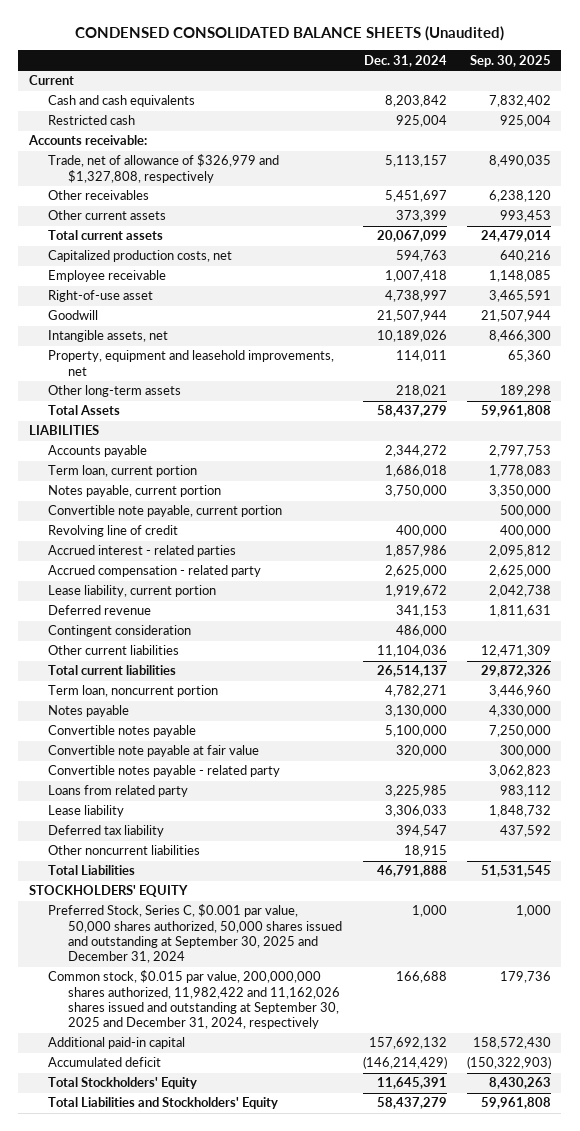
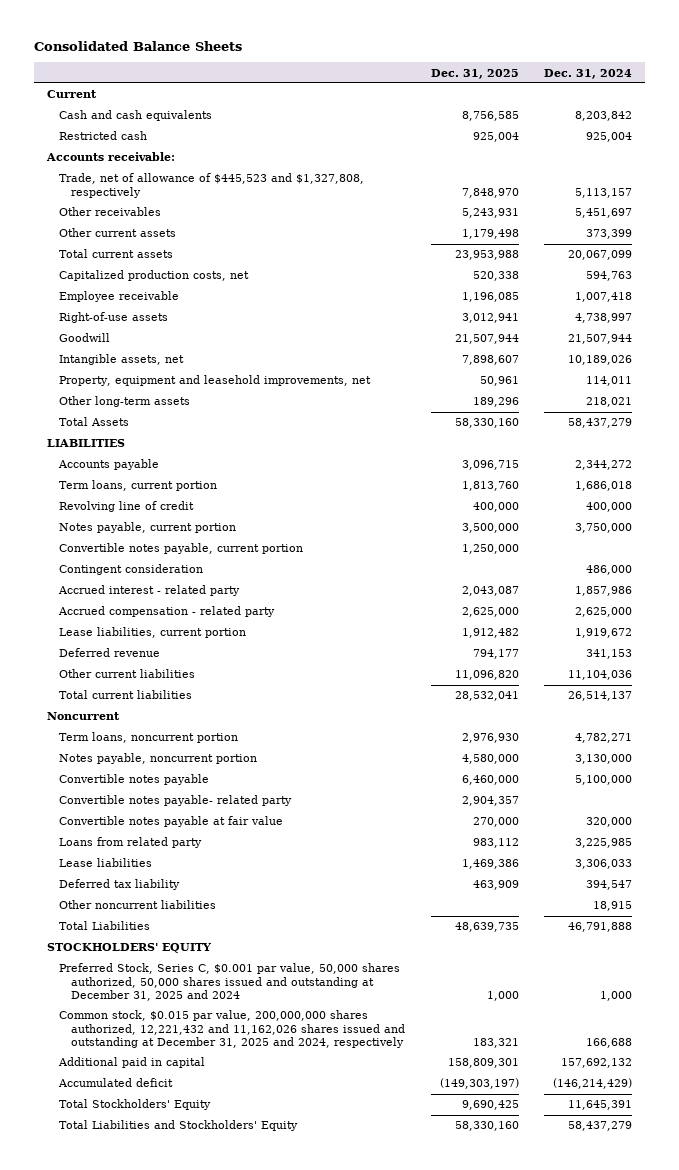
- CONDENSED CONSOLIDATED BALANCE SHEETS (Unaudited)
+ Consolidated Balance Sheets
- | Dec. 31, 2024 | Sep. 30, 2025
+ | Dec. 31, 2025 | Dec. 31, 2024
- Trade, net of allowance of $326,979 and $1,327,808, respectively | 5,113,157 | 8,490,035
+ Trade, net of allowance of $445,523 and $1,327,808, respectively | 7,848,970 | 5,113,157
- Right-of-use asset | 4,738,997 | 3,465,591
+ Right-of-use assets | 3,012,941 | 4,738,997
- Term loan, current portion | 1,686,018 | 1,778,083
- Convertible note payable, current portion | | 500,000
+ Term loans, current portion | 1,813,760 | 1,686,018
- Accrued interest - related parties | 1,857,986 | 2,095,812
moved down: Notes payable, current portion | 3,500,000 | 3,750,000
+ Convertible notes payable, current portion | 1,250,000 |
moved up: Contingent consideration | | 486,000
+ Accrued interest - related party | 2,043,087 | 1,857,986
- Lease liability, current portion | 1,919,672 | 2,042,738
+ Lease liabilities, current portion | 1,912,482 | 1,919,672
- Term loan, noncurrent portion | 4,782,271 | 3,446,960
- Notes payable | 3,130,000 | 4,330,000
+ Noncurrent
+ Term loans, noncurrent portion | 2,976,930 | 4,782,271
+ Notes payable, noncurrent portion | 4,580,000 | 3,130,000
- Convertible note payable at fair value | 320,000 | 300,000
- Convertible notes payable - related party | | 3,062,823
+ Convertible notes payable- related party | 2,904,357 |
+ Convertible notes payable at fair value | 270,000 | 320,000
- Lease liability | 3,306,033 | 1,848,732
+ Lease liabilities | 1,469,386 | 3,306,033
- Preferred Stock, Series C, $0.001 par value, 50,000 shares authorized, 50,000 shares issued and outstanding at September 30, 2025 and December 31, 2024 | 1,000 | 1,000
- Common stock, $0.015 par value, 200,000,000 shares authorized, 11,982,422 and 11,162,026 shares issued and outstanding at September 30, 2025 and December 31, 2024, respectively | 166,688 | 179,736
- Additional paid-in capital | 157,692,132 | 158,572,430
+ Preferred Stock, Series C, $0.001 par value, 50,000 shares authorized, 50,000 shares issued and outstanding at December 31, 2025 and 2024 | 1,000 | 1,000
+ Common stock, $0.015 par value, 200,000,000 shares authorized, 12,221,432 and 11,162,026 shares issued and outstanding at December 31, 2025 and 2024, respectively | 183,321 | 166,688
+ Additional paid in capital | 158,809,301 | 157,692,132

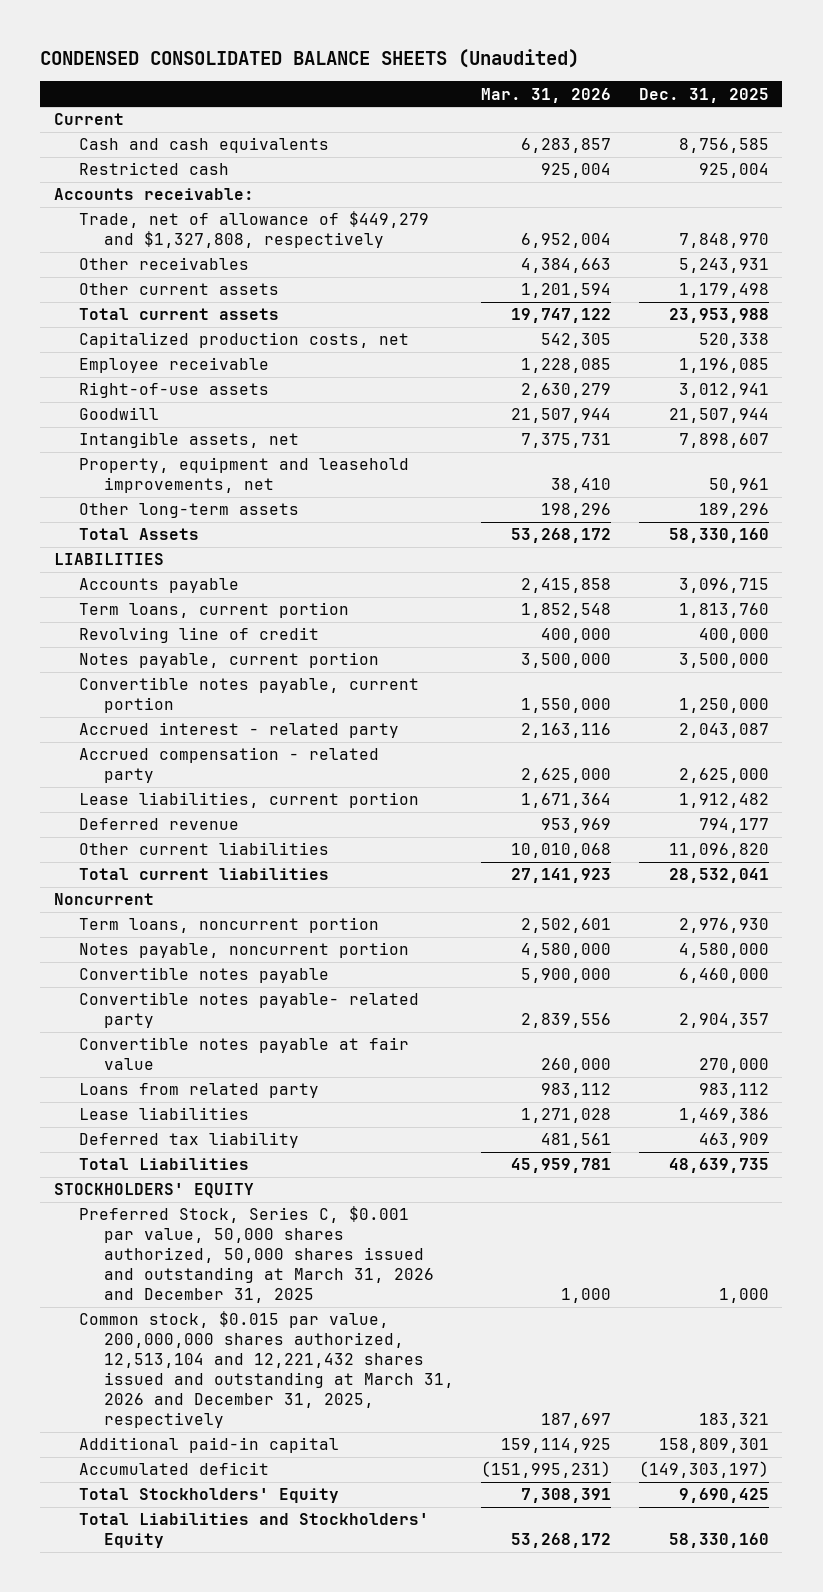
- Consolidated Balance Sheets
+ CONDENSED CONSOLIDATED BALANCE SHEETS (Unaudited)
- | Dec. 31, 2025 | Dec. 31, 2024
+ | Mar. 31, 2026 | Dec. 31, 2025
- Trade, net of allowance of $445,523 and $1,327,808, respectively | 7,848,970 | 5,113,157
+ Trade, net of allowance of $449,279 and $1,327,808, respectively | 6,952,004 | 7,848,970
- Contingent consideration | | 486,000
- Other noncurrent liabilities | | 18,915
- Preferred Stock, Series C, $0.001 par value, 50,000 shares authorized, 50,000 shares issued and outstanding at December 31, 2025 and 2024 | 1,000 | 1,000
- Common stock, $0.015 par value, 200,000,000 shares authorized, 12,221,432 and 11,162,026 shares issued and outstanding at December 31, 2025 and 2024, respectively | 183,321 | 166,688
- Additional paid in capital | 158,809,301 | 157,692,132
+ Preferred Stock, Series C, $0.001 par value, 50,000 shares authorized, 50,000 shares issued and outstanding at March 31, 2026 and December 31, 2025 | 1,000 | 1,000
+ Common stock, $0.015 par value, 200,000,000 shares authorized, 12,513,104 and 12,221,432 shares issued and outstanding at March 31, 2026 and December 31, 2025, respectively | 187,697 | 183,321
+ Additional paid-in capital | 159,114,925 | 158,809,301

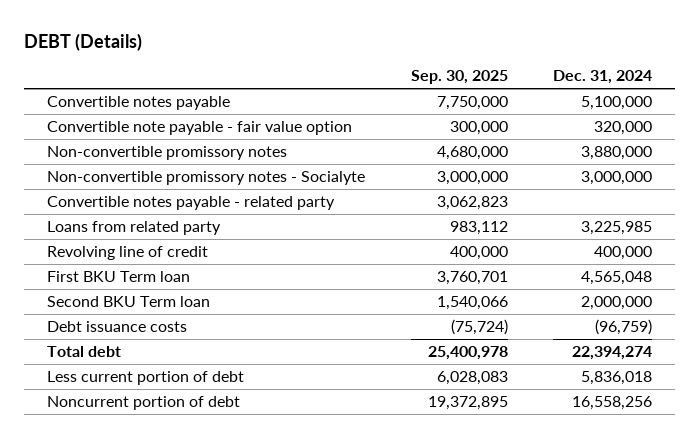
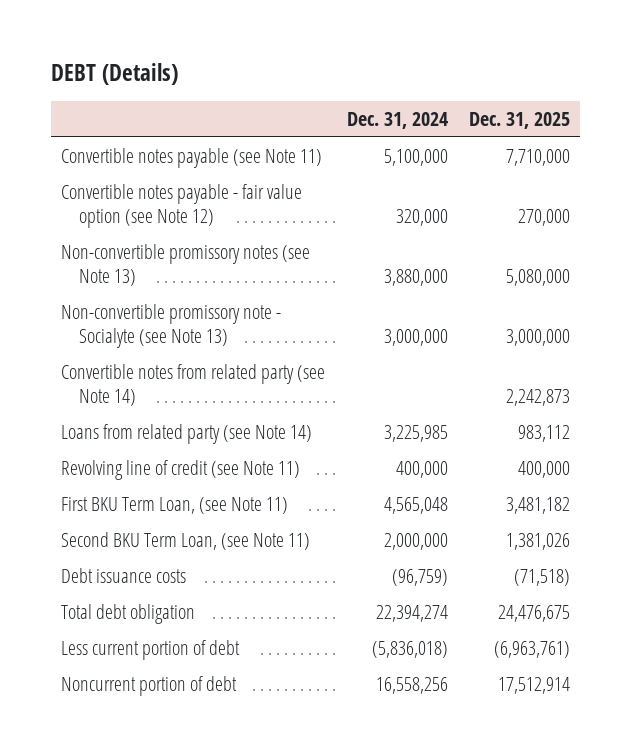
- | Sep. 30, 2025 | Dec. 31, 2024
+ | Dec. 31, 2024 | Dec. 31, 2025
- Convertible notes payable | 7,750,000 | 5,100,000
- Convertible note payable - fair value option | 300,000 | 320,000
- Non-convertible promissory notes | 4,680,000 | 3,880,000
- Non-convertible promissory notes - Socialyte | 3,000,000 | 3,000,000
- Convertible notes payable - related party | 3,062,823 |
- Loans from related party | 983,112 | 3,225,985
- Revolving line of credit | 400,000 | 400,000
- First BKU Term loan | 3,760,701 | 4,565,048
- Second BKU Term loan | 1,540,066 | 2,000,000
+ Convertible notes payable (see Note 11) | 5,100,000 | 7,710,000
+ Convertible notes payable - fair value option (see Note 12) | 320,000 | 270,000
+ Non-convertible promissory notes (see Note 13) | 3,880,000 | 5,080,000
+ Non-convertible promissory note - Socialyte (see Note 13) | 3,000,000 | 3,000,000
+ Convertible notes from related party (see Note 14) | | 2,242,873
+ Loans from related party (see Note 14) | 3,225,985 | 983,112
+ Revolving line of credit (see Note 11) | 400,000 | 400,000
+ First BKU Term Loan, (see Note 11) | 4,565,048 | 3,481,182
+ Second BKU Term Loan, (see Note 11) | 2,000,000 | 1,381,026
- Total debt | 25,400,978 | 22,394,274
- Less current portion of debt | 6,028,083 | 5,836,018
+ Total debt obligation | 22,394,274 | 24,476,675
+ Less current portion of debt | (5,836,018) | (6,963,761)

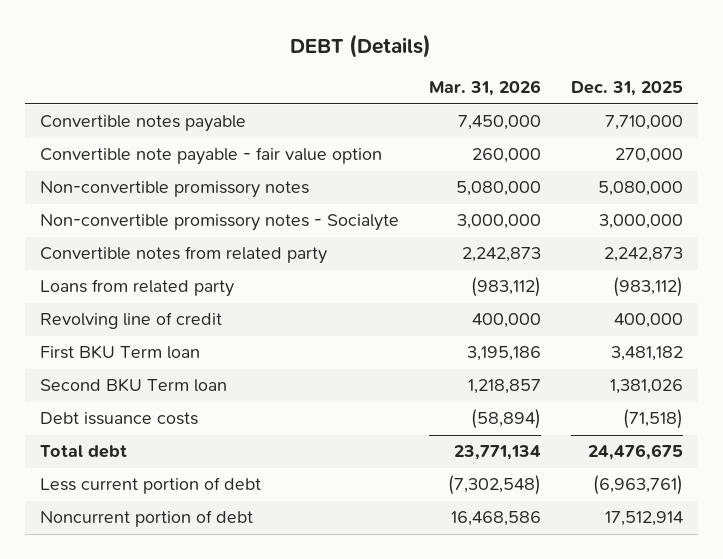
- | Dec. 31, 2024 | Dec. 31, 2025
+ | Mar. 31, 2026 | Dec. 31, 2025
- Convertible notes payable (see Note 11) | 5,100,000 | 7,710,000
- Convertible notes payable - fair value option (see Note 12) | 320,000 | 270,000
- Non-convertible promissory notes (see Note 13) | 3,880,000 | 5,080,000
- Non-convertible promissory note - Socialyte (see Note 13) | 3,000,000 | 3,000,000
- Convertible notes from related party (see Note 14) | | 2,242,873
- Loans from related party (see Note 14) | 3,225,985 | 983,112
- Revolving line of credit (see Note 11) | 400,000 | 400,000
- First BKU Term Loan, (see Note 11) | 4,565,048 | 3,481,182
- Second BKU Term Loan, (see Note 11) | 2,000,000 | 1,381,026
+ Convertible notes payable | 7,450,000 | 7,710,000
+ Convertible note payable - fair value option | 260,000 | 270,000
+ Non-convertible promissory notes | 5,080,000 | 5,080,000
+ Non-convertible promissory notes - Socialyte | 3,000,000 | 3,000,000
+ Convertible notes from related party | 2,242,873 | 2,242,873
+ Loans from related party | (983,112) | (983,112)
+ Revolving line of credit | 400,000 | 400,000
+ First BKU Term loan | 3,195,186 | 3,481,182
+ Second BKU Term loan | 1,218,857 | 1,381,026
- Total debt obligation | 22,394,274 | 24,476,675
+ Total debt | 23,771,134 | 24,476,675

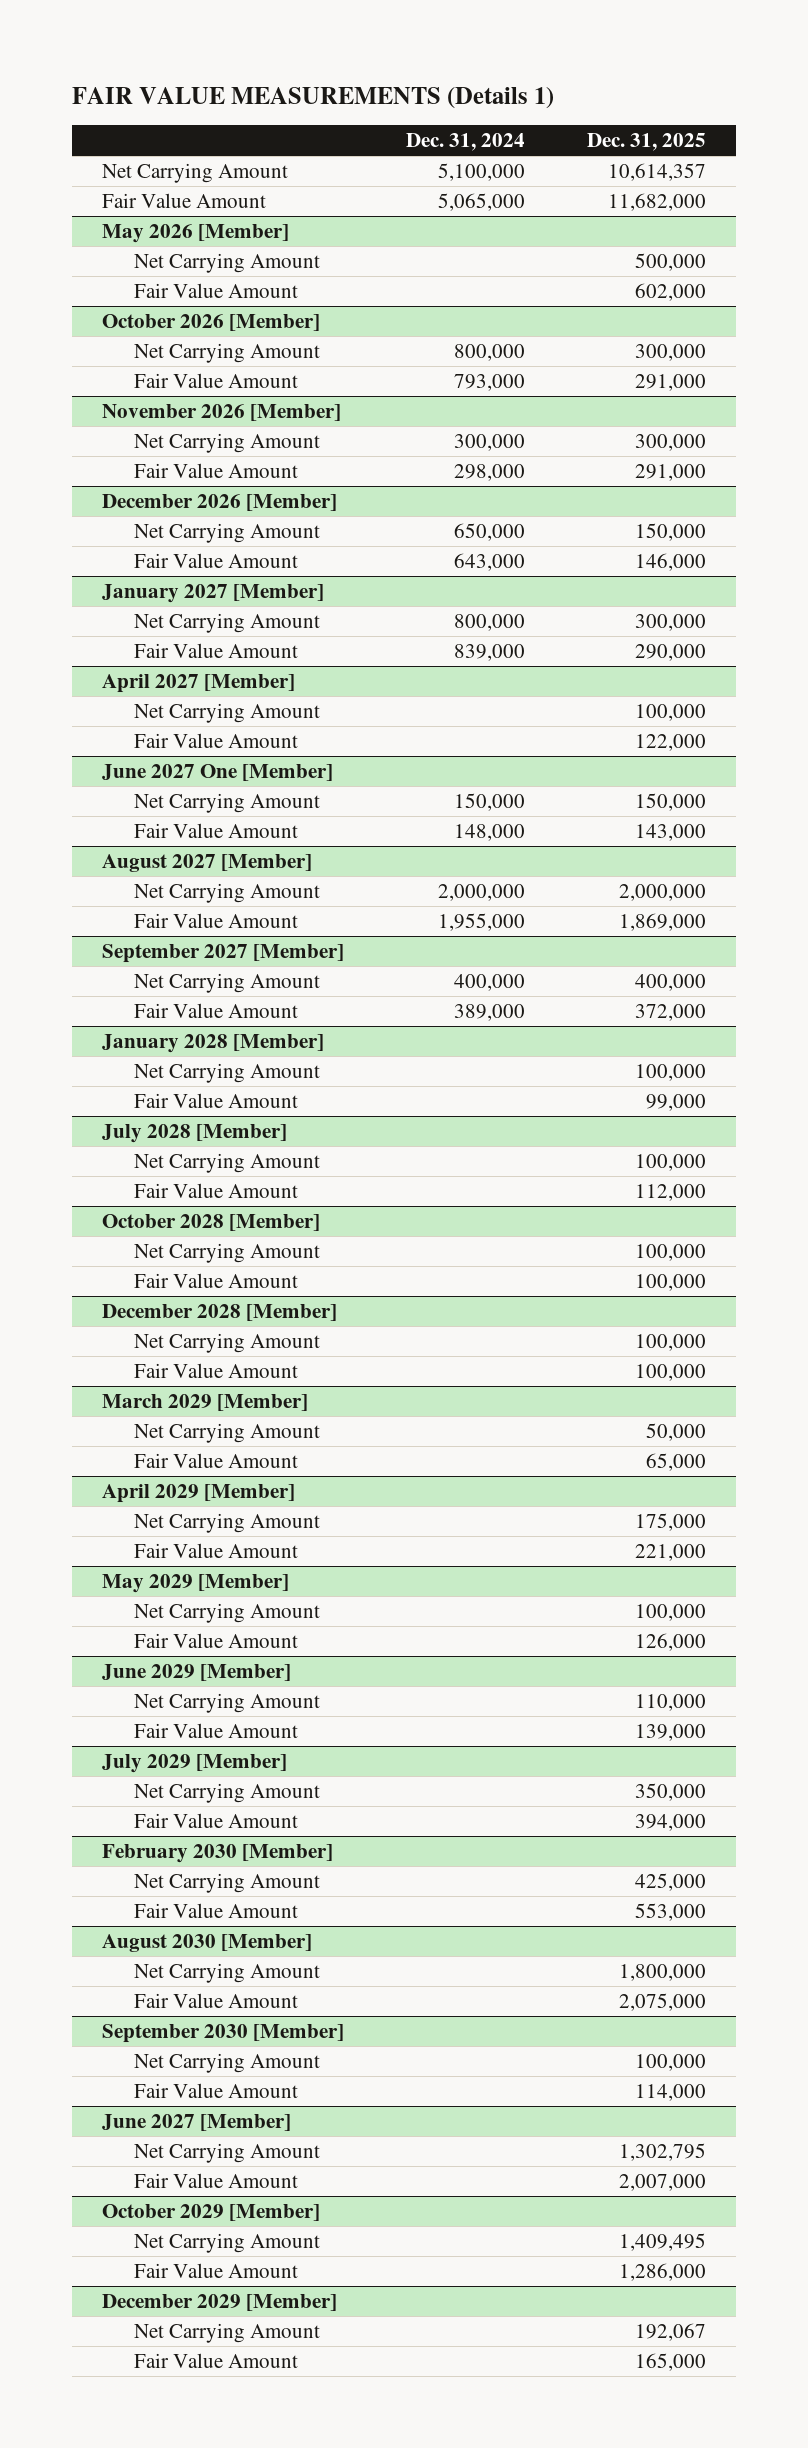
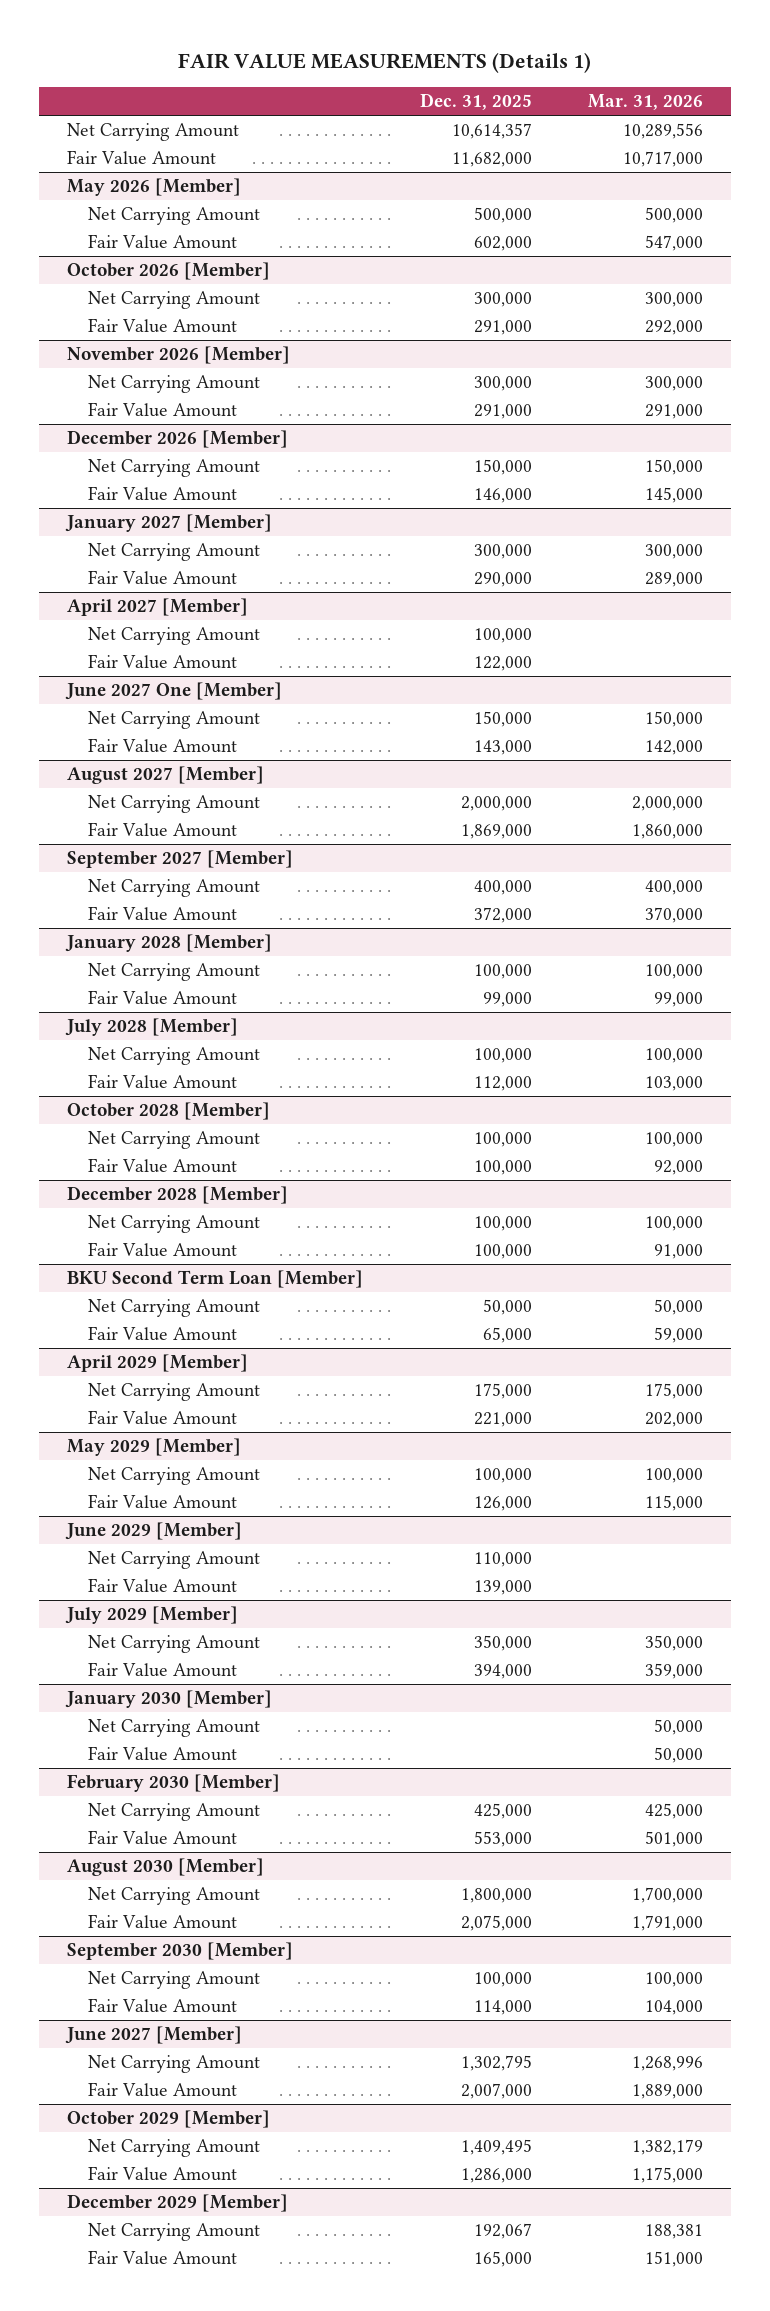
- | Dec. 31, 2024 | Dec. 31, 2025
+ | Dec. 31, 2025 | Mar. 31, 2026
- March 2029 [Member]
+ BKU Second Term Loan [Member]
+ January 2030 [Member]
+ Net Carrying Amount | | 50,000
+ Fair Value Amount | | 50,000

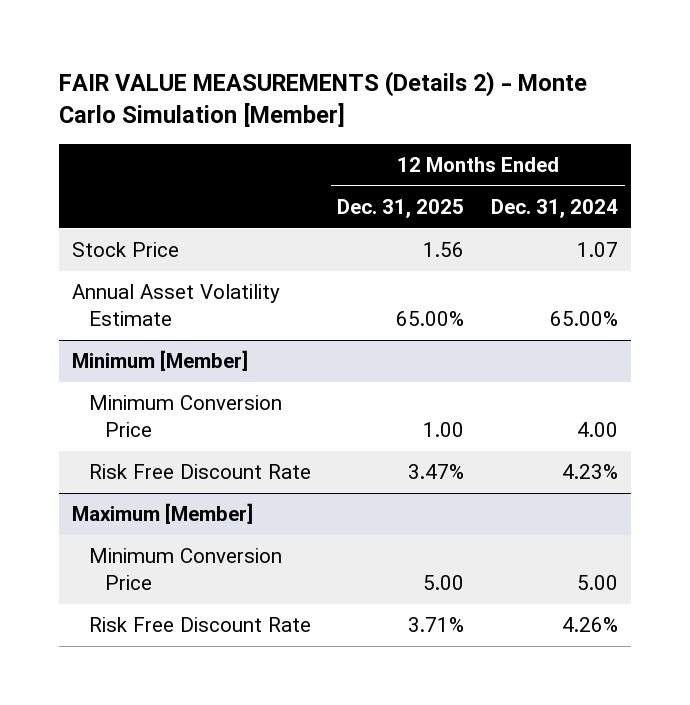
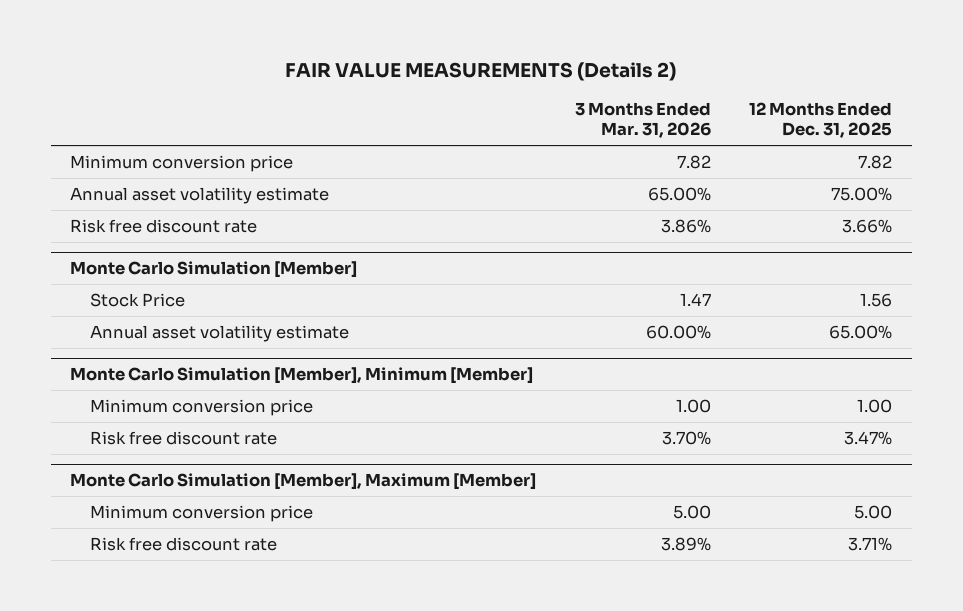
- FAIR VALUE MEASUREMENTS (Details 2) - Monte Carlo Simulation [Member]
+ FAIR VALUE MEASUREMENTS (Details 2)
- | 12 Months Ended Dec. 31, 2025 | 12 Months Ended Dec. 31, 2024
+ | 3 Months Ended Mar. 31, 2026 | 12 Months Ended Dec. 31, 2025
+ Minimum conversion price | 7.82 | 7.82
+ Annual asset volatility estimate | 65.00% | 75.00%
+ Risk free discount rate | 3.86% | 3.66%
+ Monte Carlo Simulation [Member]
- Annual Asset Volatility Estimate | 65.00% | 65.00%
- Minimum [Member]
- Minimum Conversion Price | 1.00 | 4.00
- Risk Free Discount Rate | 3.47% | 4.23%
- Maximum [Member]
- Minimum Conversion Price | 5.00 | 5.00
- Risk Free Discount Rate | 3.71% | 4.26%
+ Annual asset volatility estimate | 60.00% | 65.00%
+ Monte Carlo Simulation [Member], Minimum [Member]
+ Minimum conversion price | 1.00 | 1.00
+ Risk free discount rate | 3.70% | 3.47%
+ Monte Carlo Simulation [Member], Maximum [Member]
+ Minimum conversion price | 5.00 | 5.00
+ Risk free discount rate | 3.89% | 3.71%

